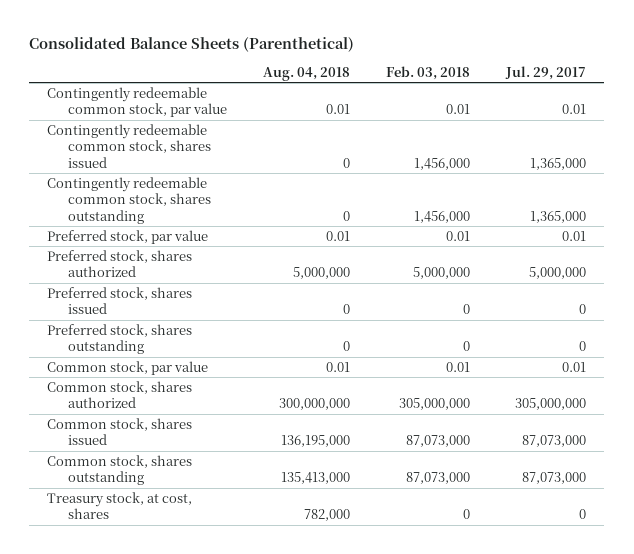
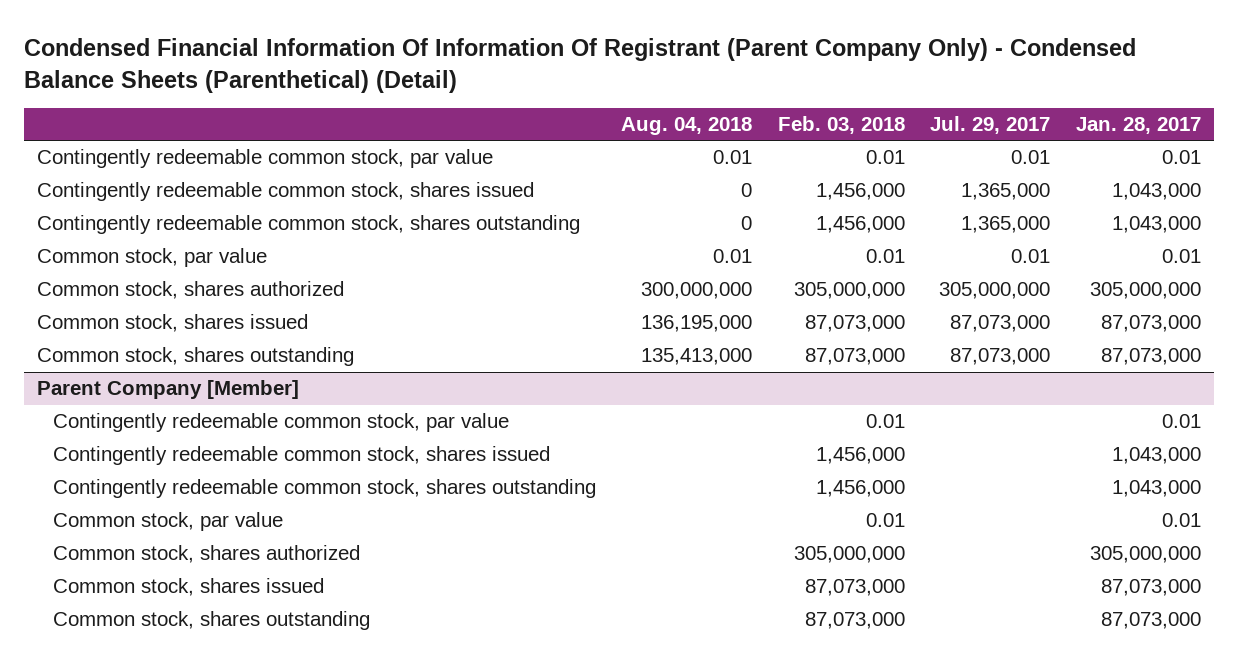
- Consolidated Balance Sheets (Parenthetical)
+ Condensed Financial Information Of Information Of Registrant (Parent Company Only) - Condensed Balance Sheets (Parenthetical) (Detail)
- | Aug. 04, 2018 | Feb. 03, 2018 | Jul. 29, 2017
+ | Aug. 04, 2018 | Feb. 03, 2018 | Jul. 29, 2017 | Jan. 28, 2017
- Preferred stock, par value | 0.01 | 0.01 | 0.01
- Preferred stock, shares authorized | 5,000,000 | 5,000,000 | 5,000,000
- Preferred stock, shares issued | 0 | 0 | 0
- Preferred stock, shares outstanding | 0 | 0 | 0
- Treasury stock, at cost, shares | 782,000 | 0 | 0
+ Parent Company [Member]
+ Contingently redeemable common stock, par value | | 0.01 | | 0.01
+ Contingently redeemable common stock, shares issued | | 1,456,000 | | 1,043,000
+ Contingently redeemable common stock, shares outstanding | | 1,456,000 | | 1,043,000
+ Common stock, par value | | 0.01 | | 0.01
+ Common stock, shares authorized | | 305,000,000 | | 305,000,000
+ Common stock, shares issued | | 87,073,000 | | 87,073,000
+ Common stock, shares outstanding | | 87,073,000 | | 87,073,000

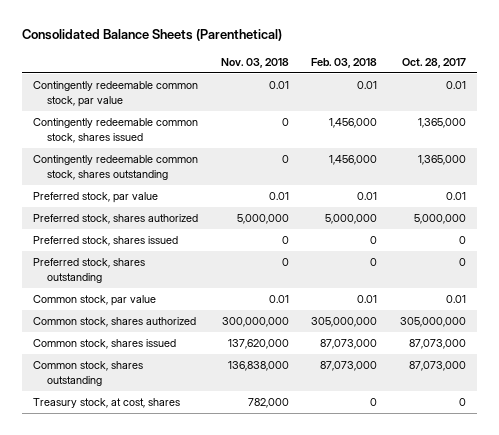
- Condensed Financial Information Of Information Of Registrant (Parent Company Only) - Condensed Balance Sheets (Parenthetical) (Detail)
+ Consolidated Balance Sheets (Parenthetical)
- | Aug. 04, 2018 | Feb. 03, 2018 | Jul. 29, 2017 | Jan. 28, 2017
+ | Nov. 03, 2018 | Feb. 03, 2018 | Oct. 28, 2017
- Common stock, par value | 0.01 | 0.01 | 0.01 | 0.01
- Common stock, shares authorized | 300,000,000 | 305,000,000 | 305,000,000 | 305,000,000
- Common stock, shares issued | 136,195,000 | 87,073,000 | 87,073,000 | 87,073,000
- Common stock, shares outstanding | 135,413,000 | 87,073,000 | 87,073,000 | 87,073,000
- Parent Company [Member]
- Contingently redeemable common stock, par value | | 0.01 | | 0.01
- Contingently redeemable common stock, shares issued | | 1,456,000 | | 1,043,000
- Contingently redeemable common stock, shares outstanding | | 1,456,000 | | 1,043,000
+ Preferred stock, par value | 0.01 | 0.01 | 0.01
+ Preferred stock, shares authorized | 5,000,000 | 5,000,000 | 5,000,000
+ Preferred stock, shares issued | 0 | 0 | 0
+ Preferred stock, shares outstanding | 0 | 0 | 0
+ Treasury stock, at cost, shares | 782,000 | 0 | 0

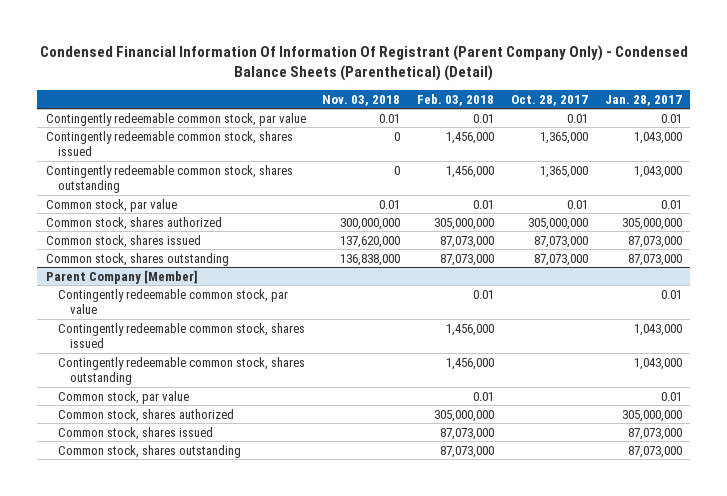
- Consolidated Balance Sheets (Parenthetical)
+ Condensed Financial Information Of Information Of Registrant (Parent Company Only) - Condensed Balance Sheets (Parenthetical) (Detail)
- | Nov. 03, 2018 | Feb. 03, 2018 | Oct. 28, 2017
+ | Nov. 03, 2018 | Feb. 03, 2018 | Oct. 28, 2017 | Jan. 28, 2017
- Preferred stock, par value | 0.01 | 0.01 | 0.01
- Preferred stock, shares authorized | 5,000,000 | 5,000,000 | 5,000,000
- Preferred stock, shares issued | 0 | 0 | 0
- Preferred stock, shares outstanding | 0 | 0 | 0
- Treasury stock, at cost, shares | 782,000 | 0 | 0
+ Parent Company [Member]
+ Contingently redeemable common stock, par value | | 0.01 | | 0.01
+ Contingently redeemable common stock, shares issued | | 1,456,000 | | 1,043,000
+ Contingently redeemable common stock, shares outstanding | | 1,456,000 | | 1,043,000
+ Common stock, par value | | 0.01 | | 0.01
+ Common stock, shares authorized | | 305,000,000 | | 305,000,000
+ Common stock, shares issued | | 87,073,000 | | 87,073,000
+ Common stock, shares outstanding | | 87,073,000 | | 87,073,000

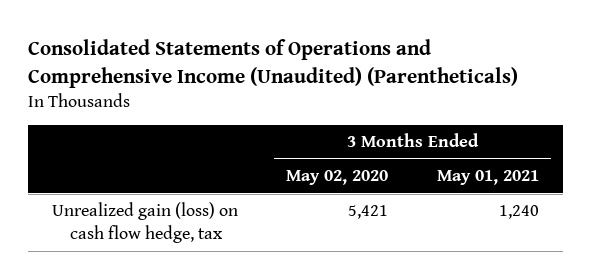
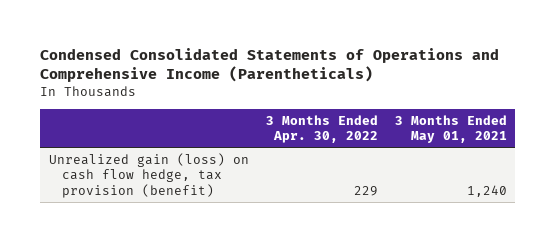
- Consolidated Statements of Operations and Comprehensive Income (Unaudited) (Parentheticals)
+ Condensed Consolidated Statements of Operations and Comprehensive Income (Parentheticals)
- | 3 Months Ended May 02, 2020 | 3 Months Ended May 01, 2021
+ | 3 Months Ended Apr. 30, 2022 | 3 Months Ended May 01, 2021
- Unrealized gain (loss) on cash flow hedge, tax | 5,421 | 1,240
+ Unrealized gain (loss) on cash flow hedge, tax provision (benefit) | 229 | 1,240

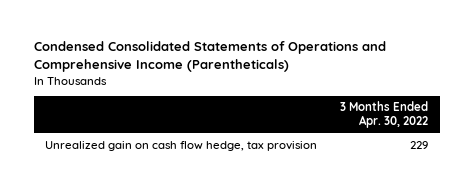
- | 3 Months Ended Apr. 30, 2022 | 3 Months Ended May 01, 2021
+ | 3 Months Ended Apr. 30, 2022
- Unrealized gain (loss) on cash flow hedge, tax provision (benefit) | 229 | 1,240
+ Unrealized gain on cash flow hedge, tax provision | 229

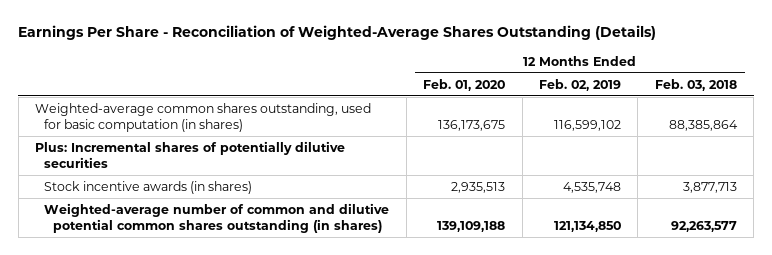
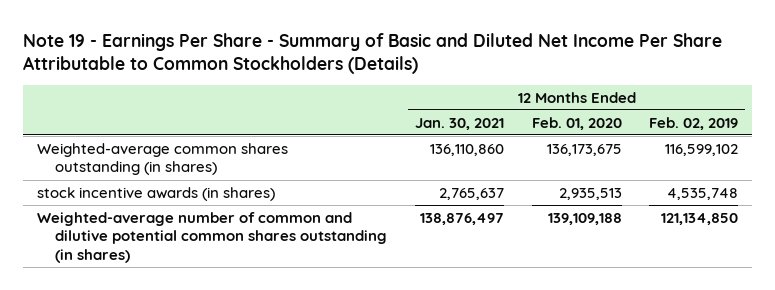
- Earnings Per Share - Reconciliation of Weighted-Average Shares Outstanding (Details)
+ Note 19 - Earnings Per Share - Summary of Basic and Diluted Net Income Per Share Attributable to Common Stockholders (Details)
- | 12 Months Ended Feb. 01, 2020 | 12 Months Ended Feb. 02, 2019 | 12 Months Ended Feb. 03, 2018
+ | 12 Months Ended Jan. 30, 2021 | 12 Months Ended Feb. 01, 2020 | 12 Months Ended Feb. 02, 2019
- Weighted-average common shares outstanding, used for basic computation (in shares) | 136,173,675 | 116,599,102 | 88,385,864
- Plus: Incremental shares of potentially dilutive securities
- Stock incentive awards (in shares) | 2,935,513 | 4,535,748 | 3,877,713
+ Weighted-average common shares outstanding (in shares) | 136,110,860 | 136,173,675 | 116,599,102
+ stock incentive awards (in shares) | 2,765,637 | 2,935,513 | 4,535,748

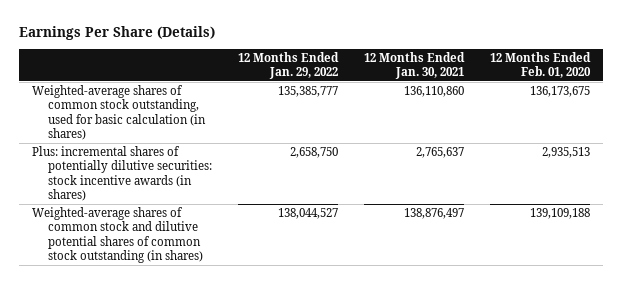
- Note 19 - Earnings Per Share - Summary of Basic and Diluted Net Income Per Share Attributable to Common Stockholders (Details)
+ Earnings Per Share (Details)
- | 12 Months Ended Jan. 30, 2021 | 12 Months Ended Feb. 01, 2020 | 12 Months Ended Feb. 02, 2019
+ | 12 Months Ended Jan. 29, 2022 | 12 Months Ended Jan. 30, 2021 | 12 Months Ended Feb. 01, 2020
- Weighted-average common shares outstanding (in shares) | 136,110,860 | 136,173,675 | 116,599,102
- stock incentive awards (in shares) | 2,765,637 | 2,935,513 | 4,535,748
- Weighted-average number of common and dilutive potential common shares outstanding (in shares) | 138,876,497 | 139,109,188 | 121,134,850
+ Weighted-average shares of common stock outstanding, used for basic calculation (in shares) | 135,385,777 | 136,110,860 | 136,173,675
+ Plus: incremental shares of potentially dilutive securities: stock incentive awards (in shares) | 2,658,750 | 2,765,637 | 2,935,513
+ Weighted-average shares of common stock and dilutive potential shares of common stock outstanding (in shares) | 138,044,527 | 138,876,497 | 139,109,188

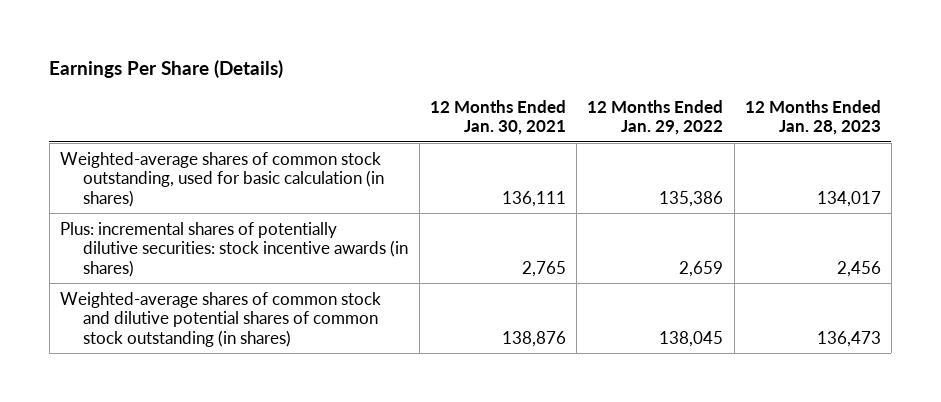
- | 12 Months Ended Jan. 29, 2022 | 12 Months Ended Jan. 30, 2021 | 12 Months Ended Feb. 01, 2020
+ | 12 Months Ended Jan. 30, 2021 | 12 Months Ended Jan. 29, 2022 | 12 Months Ended Jan. 28, 2023
- Weighted-average shares of common stock outstanding, used for basic calculation (in shares) | 135,385,777 | 136,110,860 | 136,173,675
- Plus: incremental shares of potentially dilutive securities: stock incentive awards (in shares) | 2,658,750 | 2,765,637 | 2,935,513
- Weighted-average shares of common stock and dilutive potential shares of common stock outstanding (in shares) | 138,044,527 | 138,876,497 | 139,109,188
+ Weighted-average shares of common stock outstanding, used for basic calculation (in shares) | 136,111 | 135,386 | 134,017
+ Plus: incremental shares of potentially dilutive securities: stock incentive awards (in shares) | 2,765 | 2,659 | 2,456
+ Weighted-average shares of common stock and dilutive potential shares of common stock outstanding (in shares) | 138,876 | 138,045 | 136,473

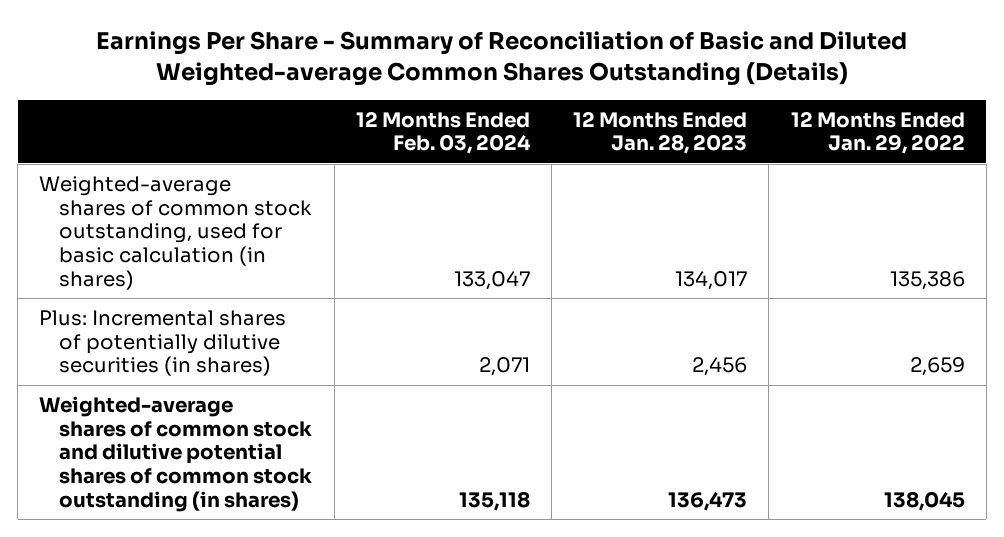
- Earnings Per Share (Details)
+ Earnings Per Share - Summary of Reconciliation of Basic and Diluted Weighted-average Common Shares Outstanding (Details)
- | 12 Months Ended Jan. 30, 2021 | 12 Months Ended Jan. 29, 2022 | 12 Months Ended Jan. 28, 2023
+ | 12 Months Ended Feb. 03, 2024 | 12 Months Ended Jan. 28, 2023 | 12 Months Ended Jan. 29, 2022
- Plus: incremental shares of potentially dilutive securities: stock incentive awards (in shares) | 2,765 | 2,659 | 2,456
+ Plus: Incremental shares of potentially dilutive securities (in shares) | 2,071 | 2,456 | 2,659

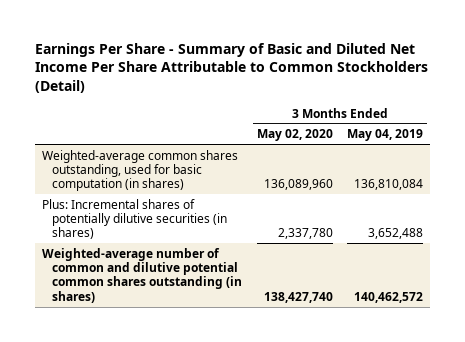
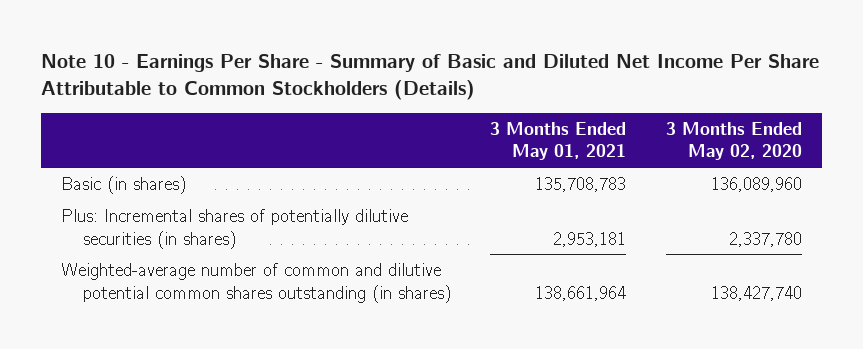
- Earnings Per Share - Summary of Basic and Diluted Net Income Per Share Attributable to Common Stockholders (Detail)
+ Note 10 - Earnings Per Share - Summary of Basic and Diluted Net Income Per Share Attributable to Common Stockholders (Details)
- | 3 Months Ended May 02, 2020 | 3 Months Ended May 04, 2019
+ | 3 Months Ended May 01, 2021 | 3 Months Ended May 02, 2020
- Weighted-average common shares outstanding, used for basic computation (in shares) | 136,089,960 | 136,810,084
+ Basic (in shares) | 135,708,783 | 136,089,960

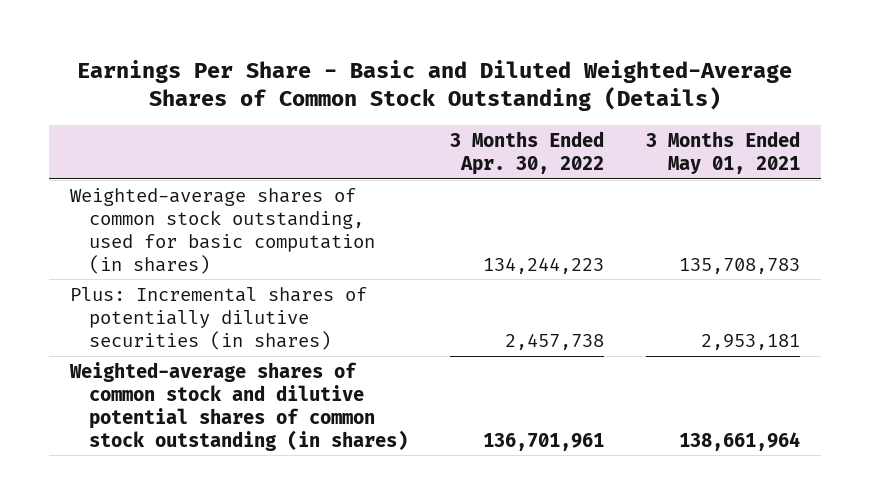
- Note 10 - Earnings Per Share - Summary of Basic and Diluted Net Income Per Share Attributable to Common Stockholders (Details)
+ Earnings Per Share - Basic and Diluted Weighted-Average Shares of Common Stock Outstanding (Details)
- | 3 Months Ended May 01, 2021 | 3 Months Ended May 02, 2020
+ | 3 Months Ended Apr. 30, 2022 | 3 Months Ended May 01, 2021
- Basic (in shares) | 135,708,783 | 136,089,960
+ Weighted-average shares of common stock outstanding, used for basic computation (in shares) | 134,244,223 | 135,708,783
- Weighted-average number of common and dilutive potential common shares outstanding (in shares) | 138,661,964 | 138,427,740
+ Weighted-average shares of common stock and dilutive potential shares of common stock outstanding (in shares) | 136,701,961 | 138,661,964

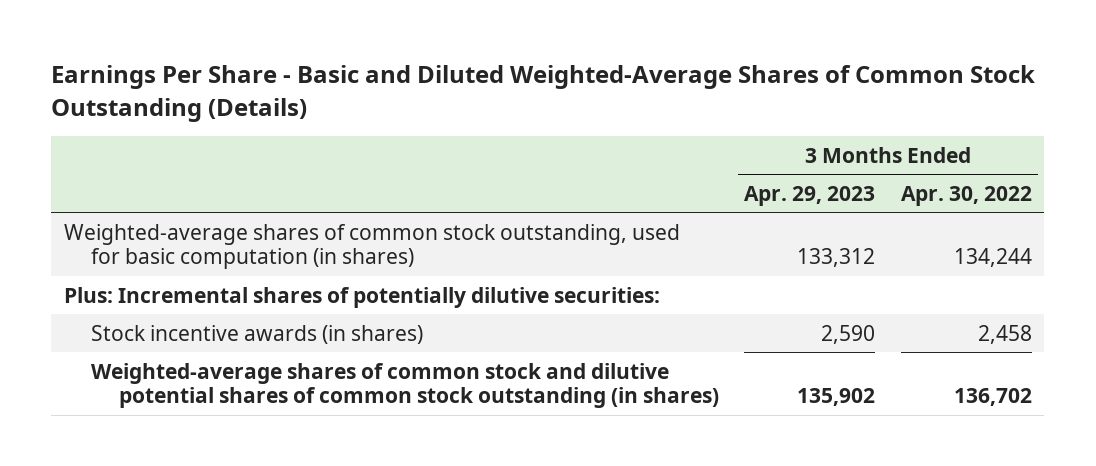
- | 3 Months Ended Apr. 30, 2022 | 3 Months Ended May 01, 2021
+ | 3 Months Ended Apr. 29, 2023 | 3 Months Ended Apr. 30, 2022
- Weighted-average shares of common stock outstanding, used for basic computation (in shares) | 134,244,223 | 135,708,783
- Plus: Incremental shares of potentially dilutive securities (in shares) | 2,457,738 | 2,953,181
- Weighted-average shares of common stock and dilutive potential shares of common stock outstanding (in shares) | 136,701,961 | 138,661,964
+ Weighted-average shares of common stock outstanding, used for basic computation (in shares) | 133,312 | 134,244
+ Plus: Incremental shares of potentially dilutive securities:
+ Stock incentive awards (in shares) | 2,590 | 2,458
+ Weighted-average shares of common stock and dilutive potential shares of common stock outstanding (in shares) | 135,902 | 136,702

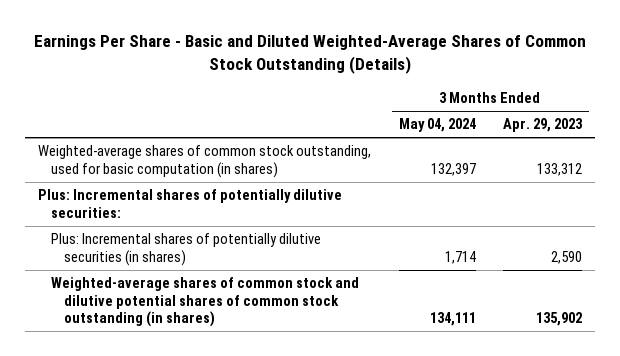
- | 3 Months Ended Apr. 29, 2023 | 3 Months Ended Apr. 30, 2022
+ | 3 Months Ended May 04, 2024 | 3 Months Ended Apr. 29, 2023
- Stock incentive awards (in shares) | 2,590 | 2,458
+ Plus: Incremental shares of potentially dilutive securities (in shares) | 1,714 | 2,590

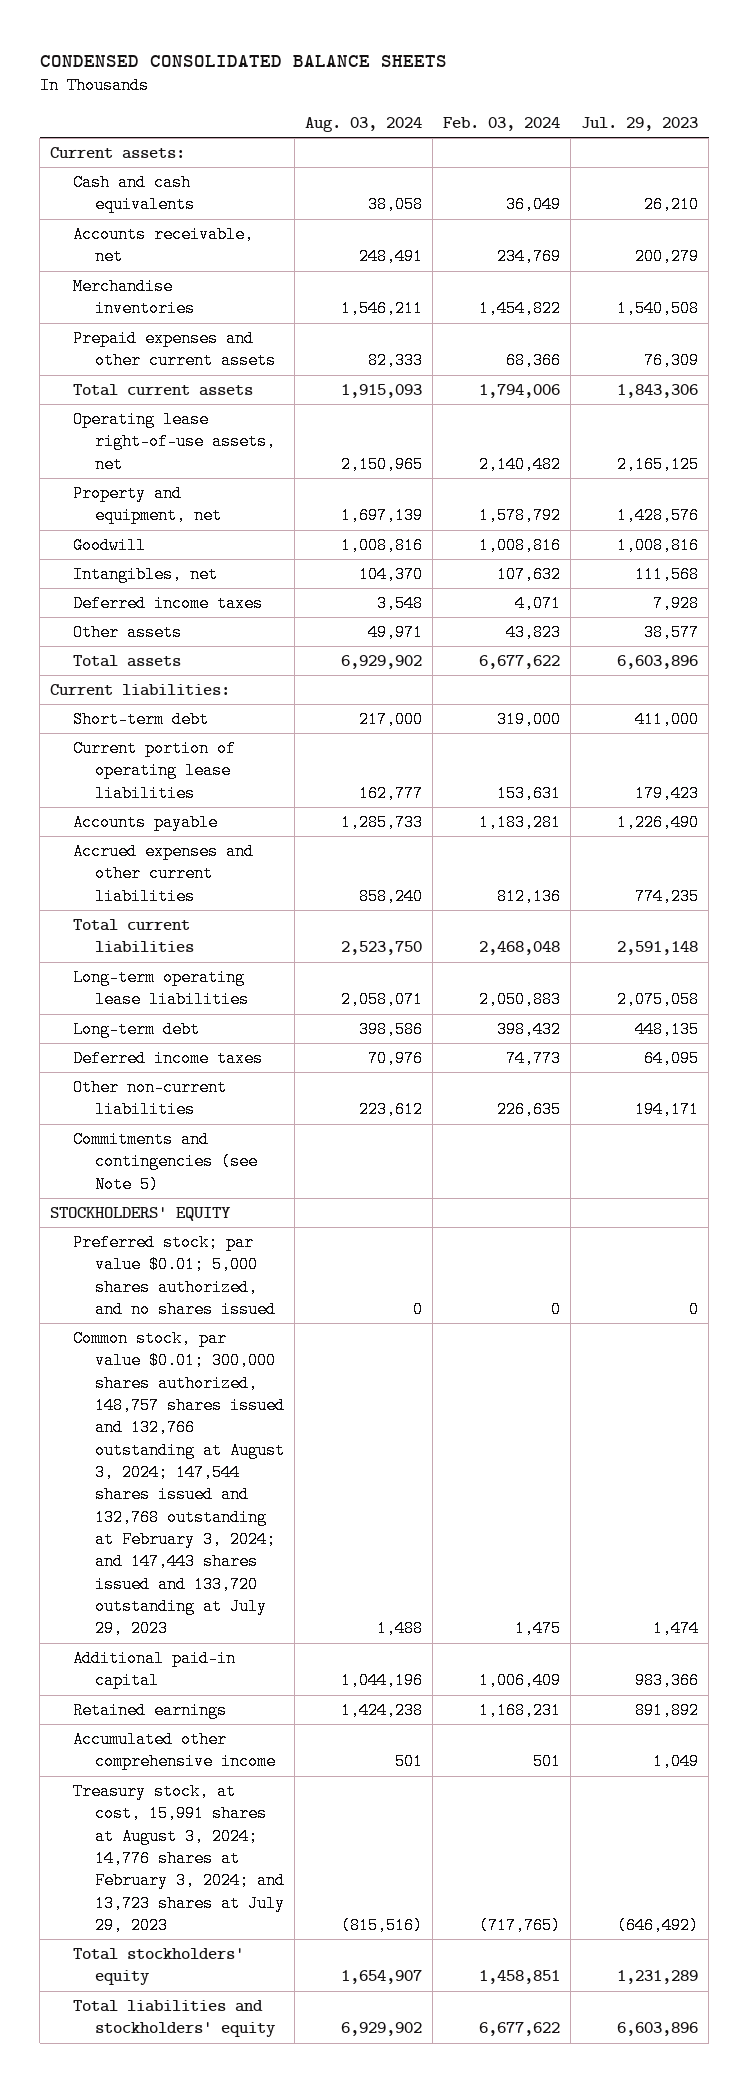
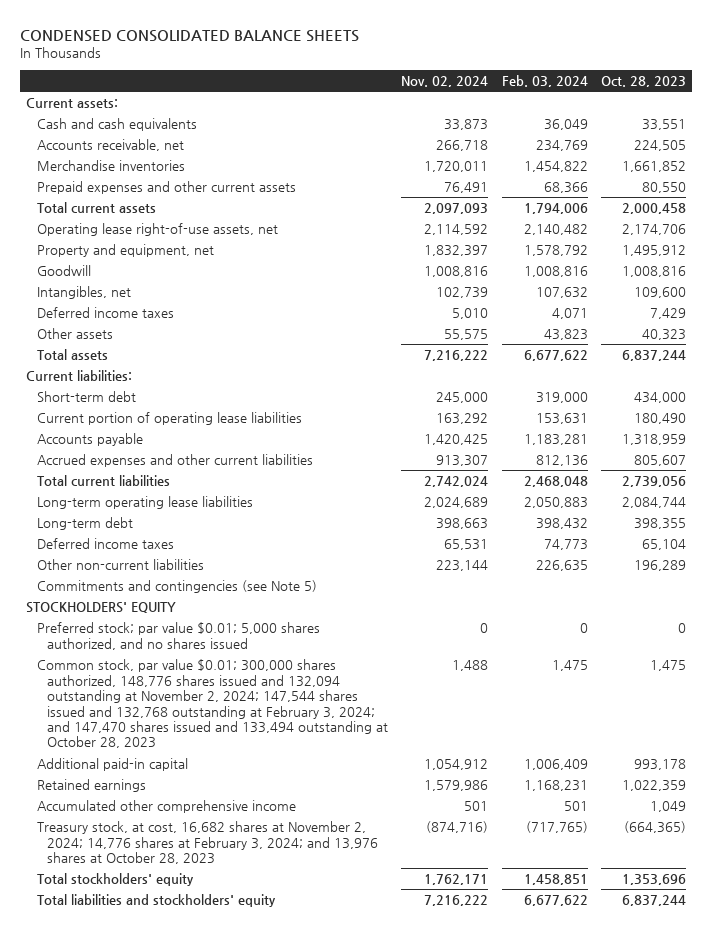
- | Aug. 03, 2024 | Feb. 03, 2024 | Jul. 29, 2023
+ | Nov. 02, 2024 | Feb. 03, 2024 | Oct. 28, 2023
- Common stock, par value $0.01; 300,000 shares authorized, 148,757 shares issued and 132,766 outstanding at August 3, 2024; 147,544 shares issued and 132,768 outstanding at February 3, 2024; and 147,443 shares issued and 133,720 outstanding at July 29, 2023 | 1,488 | 1,475 | 1,474
+ Common stock, par value $0.01; 300,000 shares authorized, 148,776 shares issued and 132,094 outstanding at November 2, 2024; 147,544 shares issued and 132,768 outstanding at February 3, 2024; and 147,470 shares issued and 133,494 outstanding at October 28, 2023 | 1,488 | 1,475 | 1,475
- Treasury stock, at cost, 15,991 shares at August 3, 2024; 14,776 shares at February 3, 2024; and 13,723 shares at July 29, 2023 | (815,516) | (717,765) | (646,492)
+ Treasury stock, at cost, 16,682 shares at November 2, 2024; 14,776 shares at February 3, 2024; and 13,976 shares at October 28, 2023 | (874,716) | (717,765) | (664,365)

